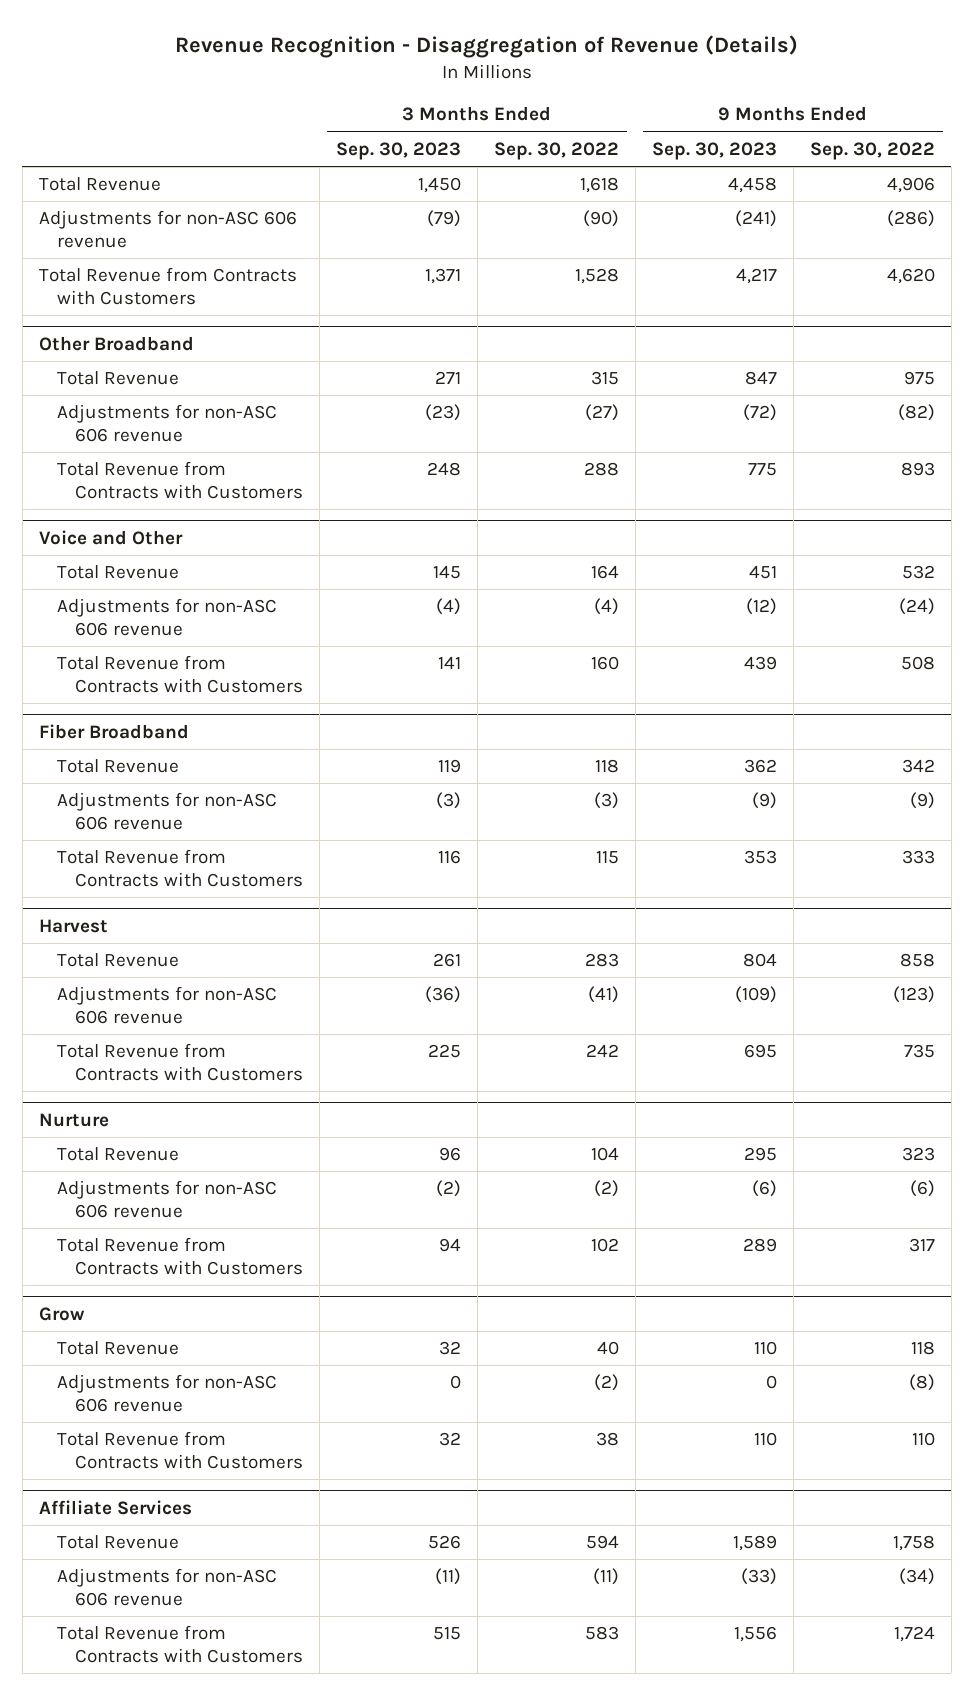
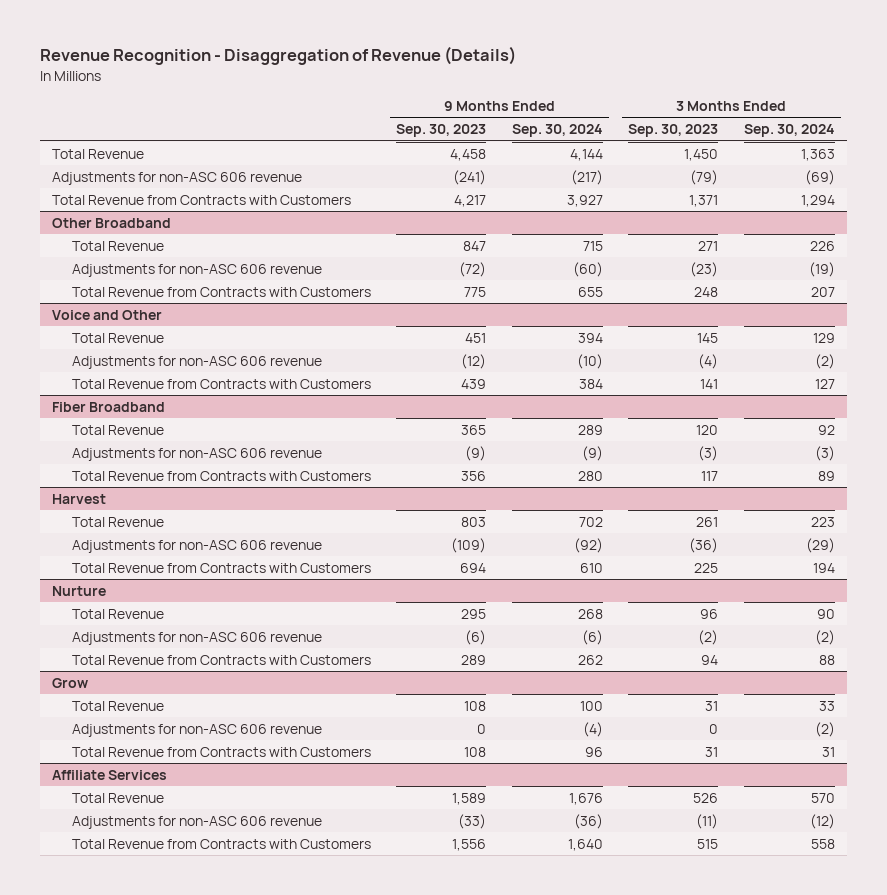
- | 3 Months Ended Sep. 30, 2023 | 3 Months Ended Sep. 30, 2022 | 9 Months Ended Sep. 30, 2023 | 9 Months Ended Sep. 30, 2022
+ | 9 Months Ended Sep. 30, 2023 | 9 Months Ended Sep. 30, 2024 | 3 Months Ended Sep. 30, 2023 | 3 Months Ended Sep. 30, 2024
@ Fiber Broadband
- Total Revenue | 119 | 118 | 362 | 342
+ Total Revenue | 365 | 289 | 120 | 92
- Total Revenue from Contracts with Customers | 116 | 115 | 353 | 333
+ Total Revenue from Contracts with Customers | 356 | 280 | 117 | 89
@ Harvest
- Total Revenue | 261 | 283 | 804 | 858
+ Total Revenue | 803 | 702 | 261 | 223
- Total Revenue from Contracts with Customers | 225 | 242 | 695 | 735
+ Total Revenue from Contracts with Customers | 694 | 610 | 225 | 194
@ Grow
- Total Revenue | 32 | 40 | 110 | 118
+ Total Revenue | 108 | 100 | 31 | 33
- Total Revenue from Contracts with Customers | 32 | 38 | 110 | 110
+ Total Revenue from Contracts with Customers | 108 | 96 | 31 | 31

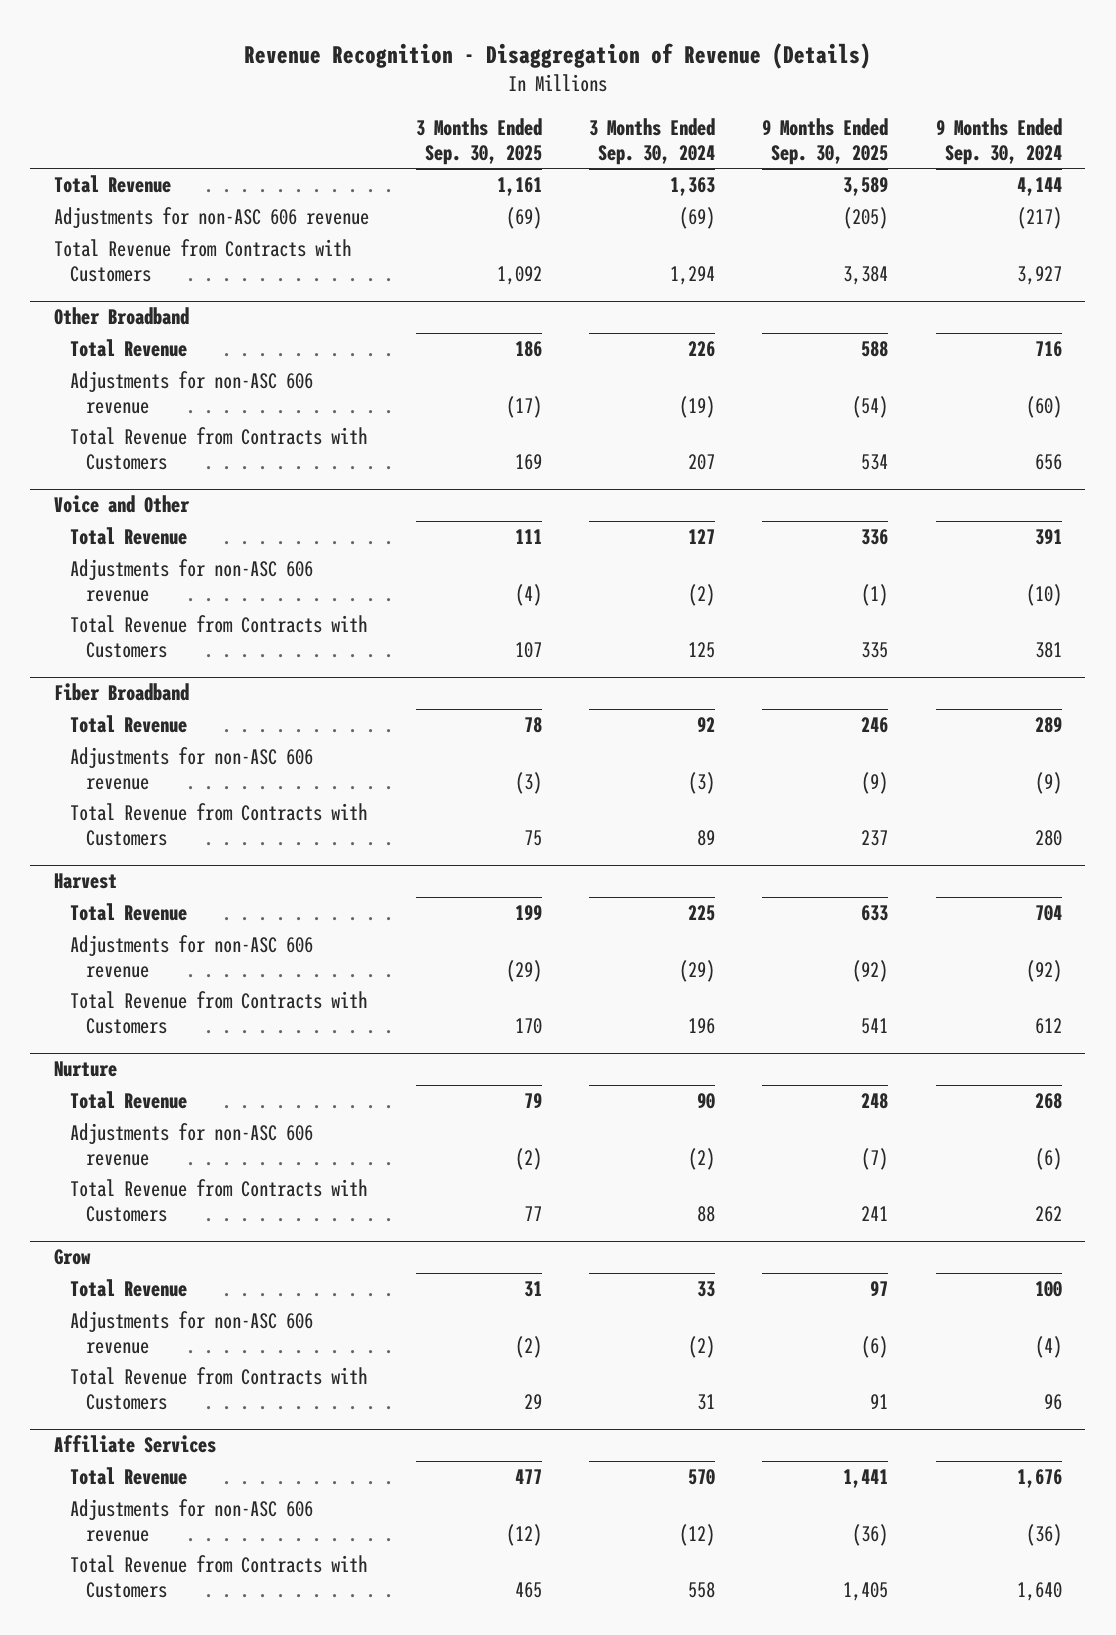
- | 9 Months Ended Sep. 30, 2023 | 9 Months Ended Sep. 30, 2024 | 3 Months Ended Sep. 30, 2023 | 3 Months Ended Sep. 30, 2024
+ | 3 Months Ended Sep. 30, 2025 | 3 Months Ended Sep. 30, 2024 | 9 Months Ended Sep. 30, 2025 | 9 Months Ended Sep. 30, 2024
@ Other Broadband
- Total Revenue | 847 | 715 | 271 | 226
+ Total Revenue | 186 | 226 | 588 | 716
- Total Revenue from Contracts with Customers | 775 | 655 | 248 | 207
+ Total Revenue from Contracts with Customers | 169 | 207 | 534 | 656
@ Voice and Other
- Total Revenue | 451 | 394 | 145 | 129
+ Total Revenue | 111 | 127 | 336 | 391
- Total Revenue from Contracts with Customers | 439 | 384 | 141 | 127
+ Total Revenue from Contracts with Customers | 107 | 125 | 335 | 381
@ Harvest
- Total Revenue | 803 | 702 | 261 | 223
+ Total Revenue | 199 | 225 | 633 | 704
- Total Revenue from Contracts with Customers | 694 | 610 | 225 | 194
+ Total Revenue from Contracts with Customers | 170 | 196 | 541 | 612

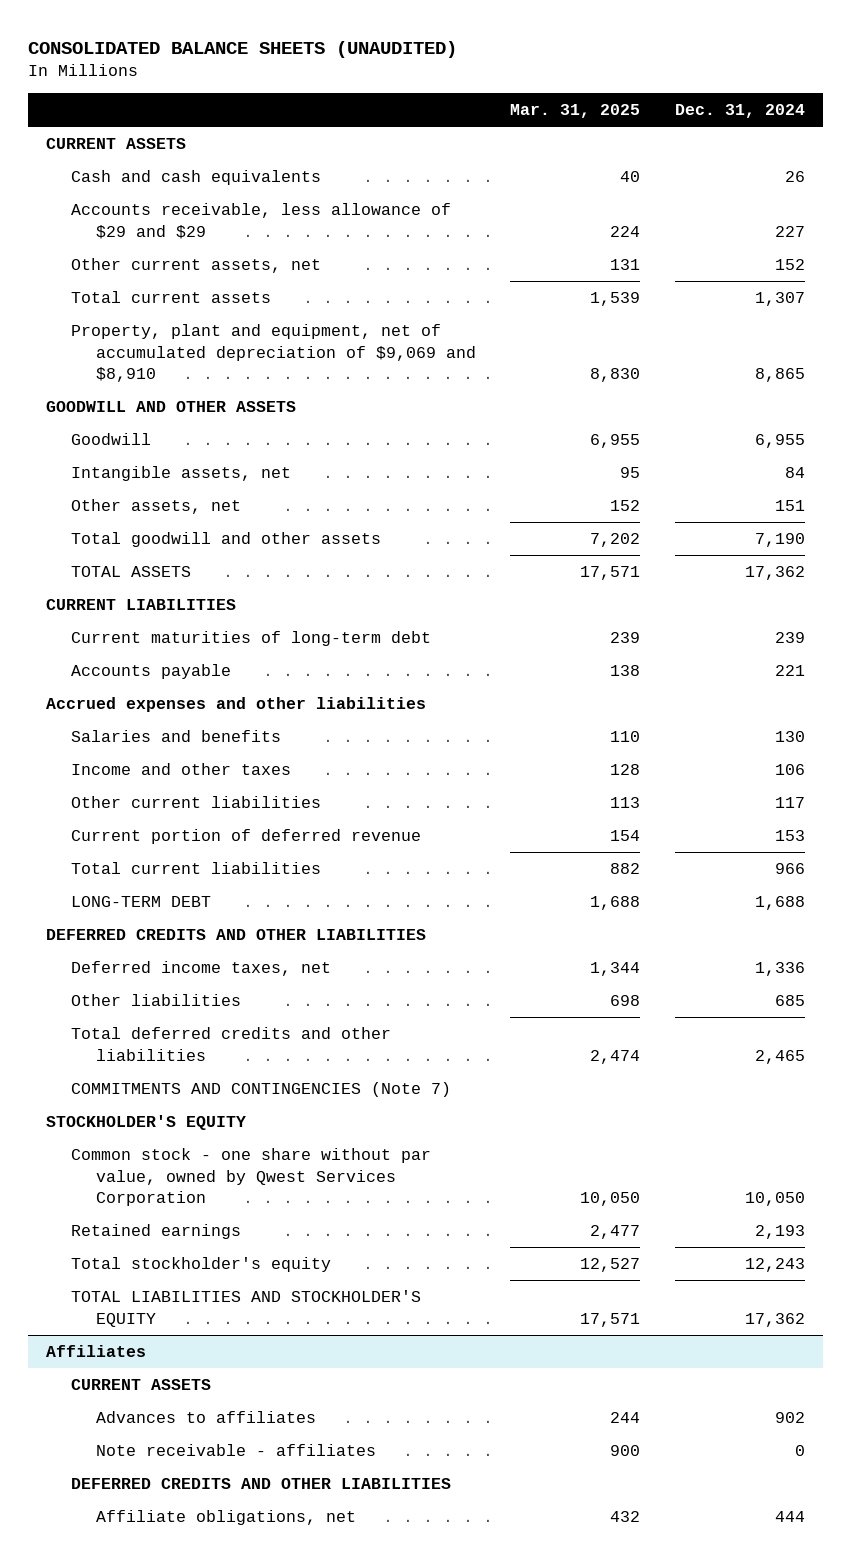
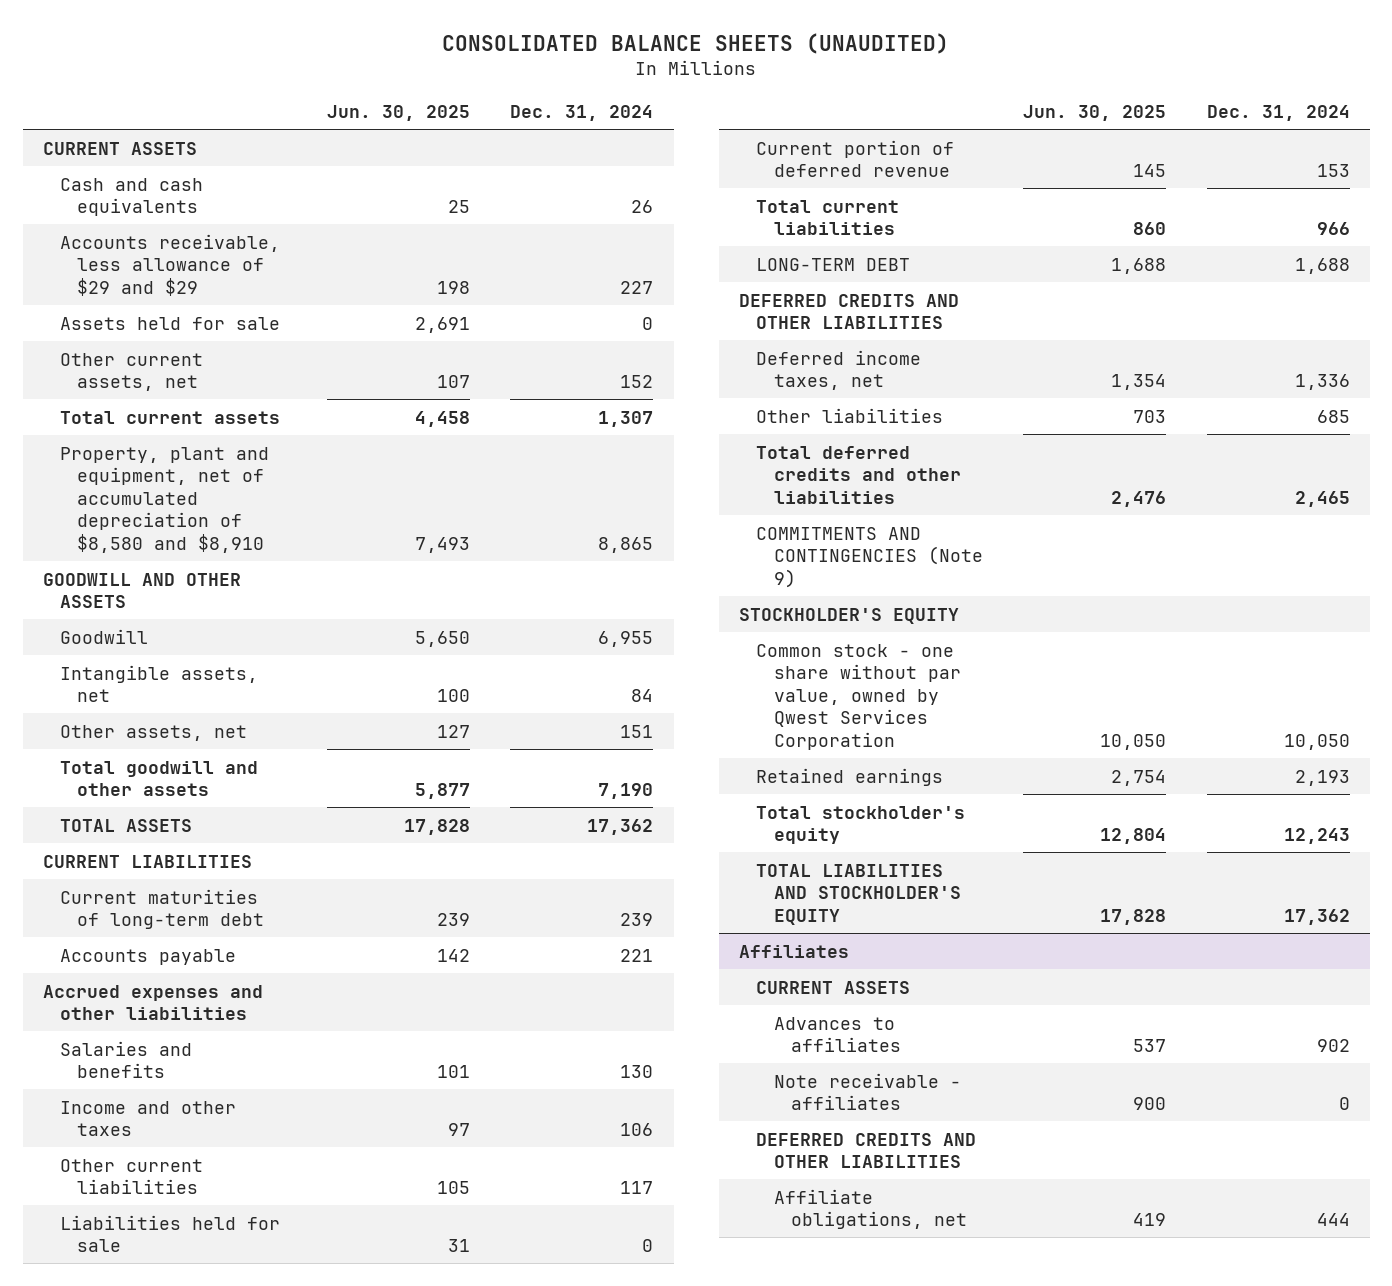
- | Mar. 31, 2025 | Dec. 31, 2024
+ | Jun. 30, 2025 | Dec. 31, 2024
+ Assets held for sale | 2,691 | 0
- Property, plant and equipment, net of accumulated depreciation of $9,069 and $8,910 | 8,830 | 8,865
+ Property, plant and equipment, net of accumulated depreciation of $8,580 and $8,910 | 7,493 | 8,865
+ Liabilities held for sale | 31 | 0
- COMMITMENTS AND CONTINGENCIES (Note 7)
+ COMMITMENTS AND CONTINGENCIES (Note 9)

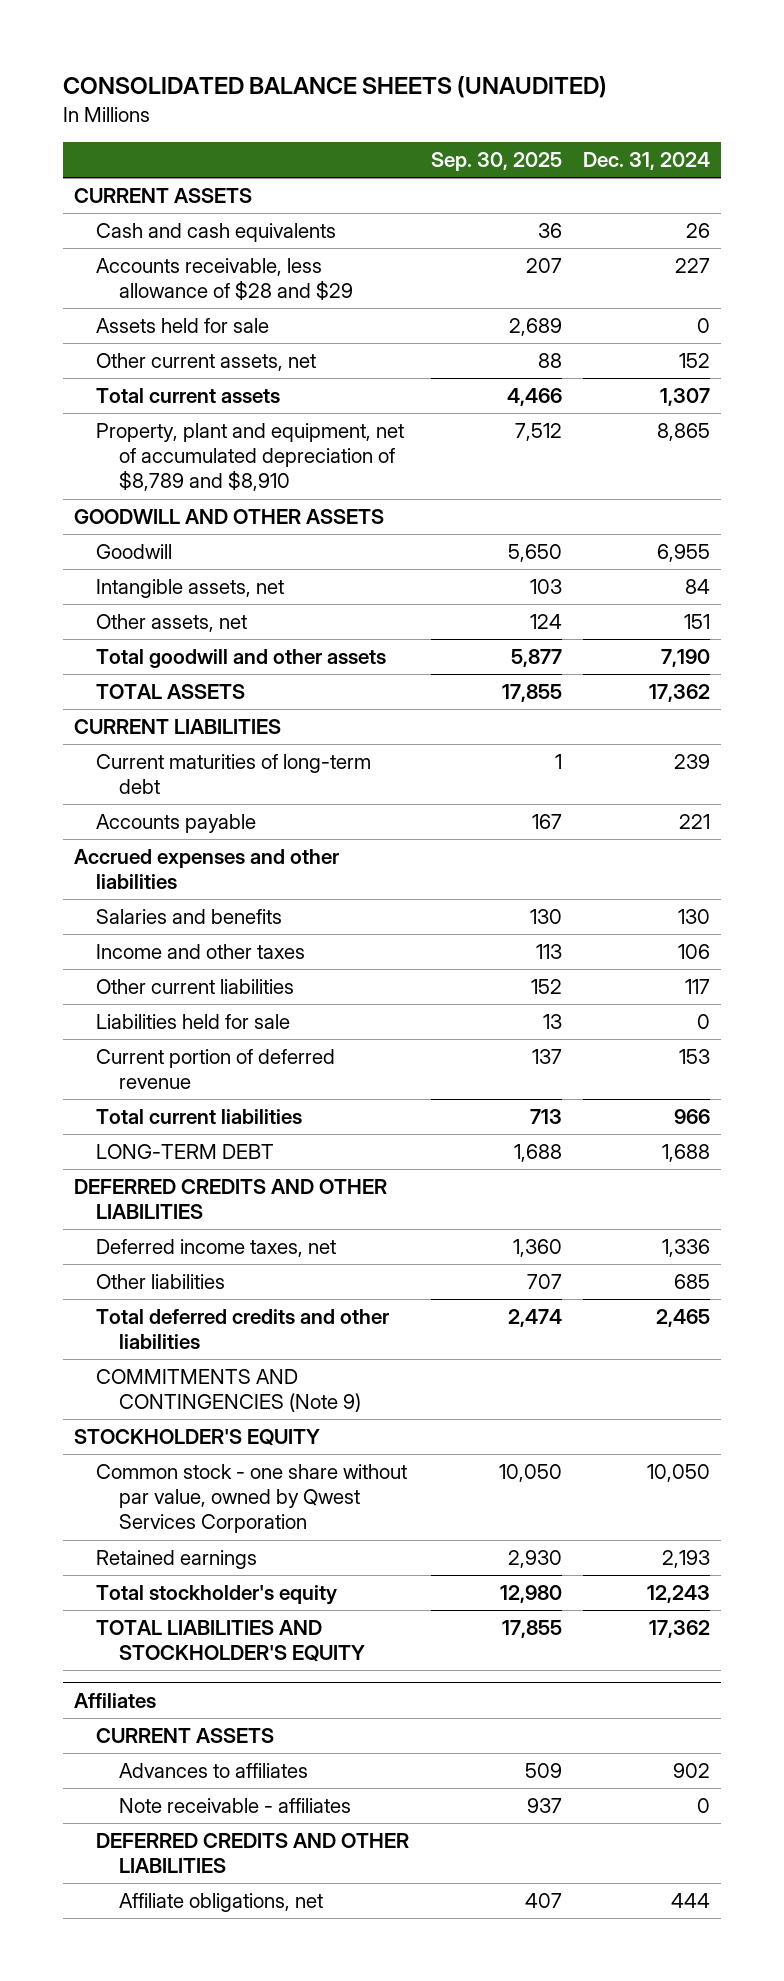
- | Jun. 30, 2025 | Dec. 31, 2024
+ | Sep. 30, 2025 | Dec. 31, 2024
- Accounts receivable, less allowance of $29 and $29 | 198 | 227
+ Accounts receivable, less allowance of $28 and $29 | 207 | 227
- Property, plant and equipment, net of accumulated depreciation of $8,580 and $8,910 | 7,493 | 8,865
+ Property, plant and equipment, net of accumulated depreciation of $8,789 and $8,910 | 7,512 | 8,865

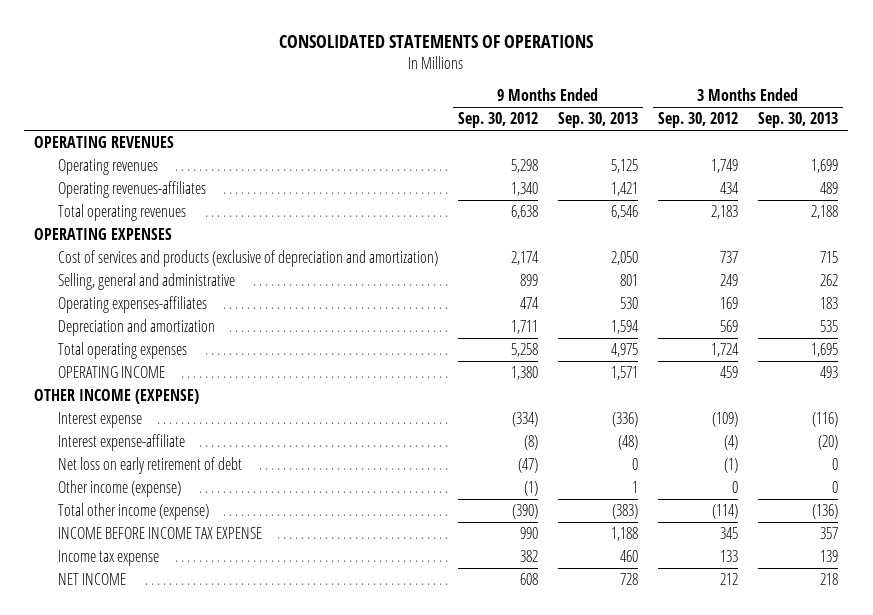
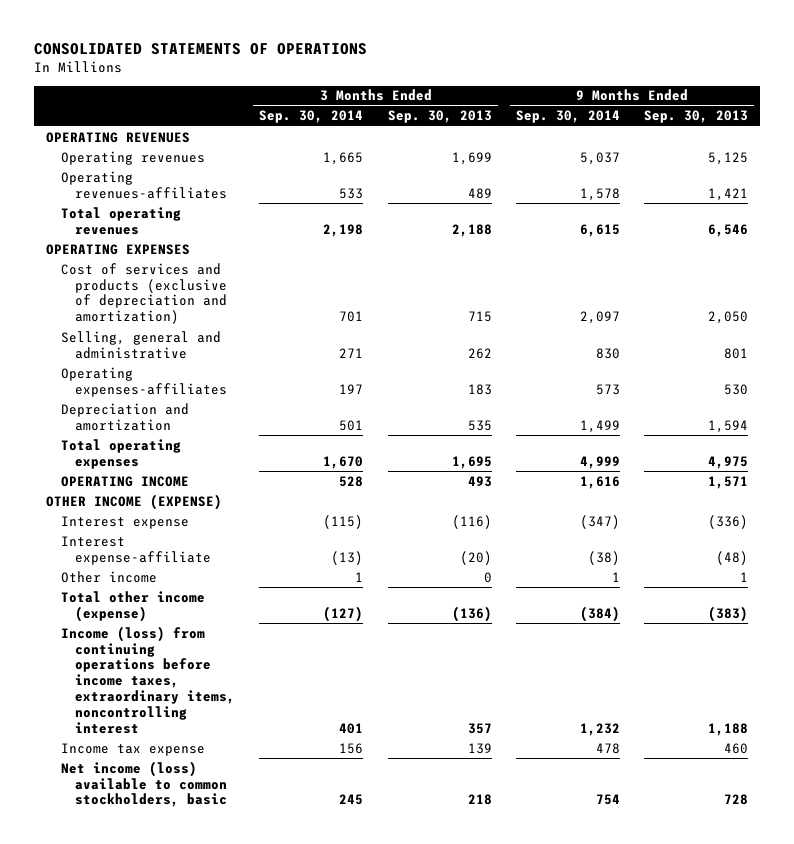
- | 9 Months Ended Sep. 30, 2012 | 9 Months Ended Sep. 30, 2013 | 3 Months Ended Sep. 30, 2012 | 3 Months Ended Sep. 30, 2013
+ | 3 Months Ended Sep. 30, 2014 | 3 Months Ended Sep. 30, 2013 | 9 Months Ended Sep. 30, 2014 | 9 Months Ended Sep. 30, 2013
- Net loss on early retirement of debt | (47) | 0 | (1) | 0
- Other income (expense) | (1) | 1 | 0 | 0
+ Other income | 1 | 0 | 1 | 1
- INCOME BEFORE INCOME TAX EXPENSE | 990 | 1,188 | 345 | 357
+ Income (loss) from continuing operations before income taxes, extraordinary items, noncontrolling interest | 401 | 357 | 1,232 | 1,188
- NET INCOME | 608 | 728 | 212 | 218
+ Net income (loss) available to common stockholders, basic | 245 | 218 | 754 | 728

